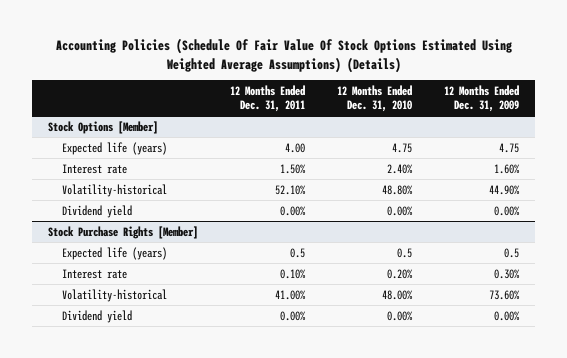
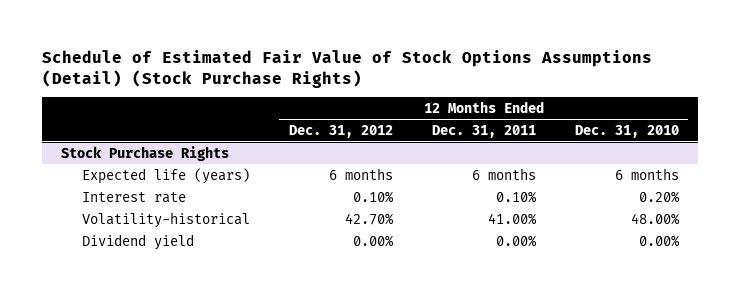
- Accounting Policies (Schedule Of Fair Value Of Stock Options Estimated Using Weighted Average Assumptions) (Details)
+ Schedule of Estimated Fair Value of Stock Options Assumptions (Detail) (Stock Purchase Rights)
- | 12 Months Ended Dec. 31, 2011 | 12 Months Ended Dec. 31, 2010 | 12 Months Ended Dec. 31, 2009
+ | 12 Months Ended Dec. 31, 2012 | 12 Months Ended Dec. 31, 2011 | 12 Months Ended Dec. 31, 2010
- Stock Options [Member]
- Expected life (years) | 4.00 | 4.75 | 4.75
- Interest rate | 1.50% | 2.40% | 1.60%
- Volatility-historical | 52.10% | 48.80% | 44.90%
- Dividend yield | 0.00% | 0.00% | 0.00%
- Stock Purchase Rights [Member]
- Expected life (years) | 0.5 | 0.5 | 0.5
+ Stock Purchase Rights
+ Expected life (years) | 6 months | 6 months | 6 months

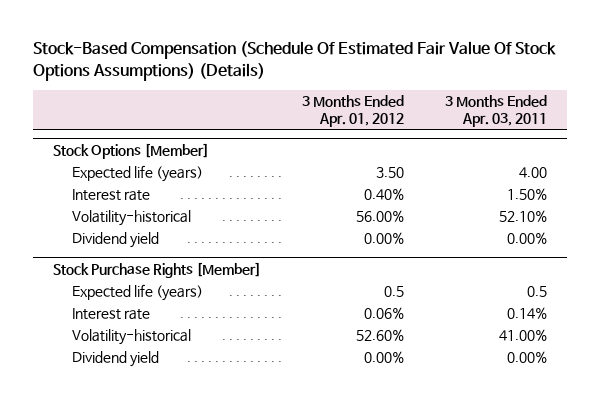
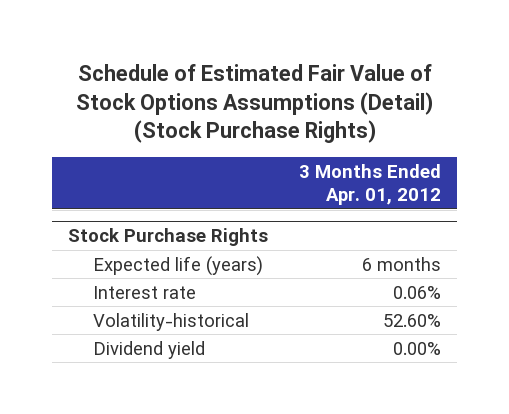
- Stock-Based Compensation (Schedule Of Estimated Fair Value Of Stock Options Assumptions) (Details)
+ Schedule of Estimated Fair Value of Stock Options Assumptions (Detail) (Stock Purchase Rights)
- | 3 Months Ended Apr. 01, 2012 | 3 Months Ended Apr. 03, 2011
+ | 3 Months Ended Apr. 01, 2012
- Stock Options [Member]
- Expected life (years) | 3.50 | 4.00
- Interest rate | 0.40% | 1.50%
- Volatility-historical | 56.00% | 52.10%
- Dividend yield | 0.00% | 0.00%
- Stock Purchase Rights [Member]
- Expected life (years) | 0.5 | 0.5
+ Stock Purchase Rights
+ Expected life (years) | 6 months

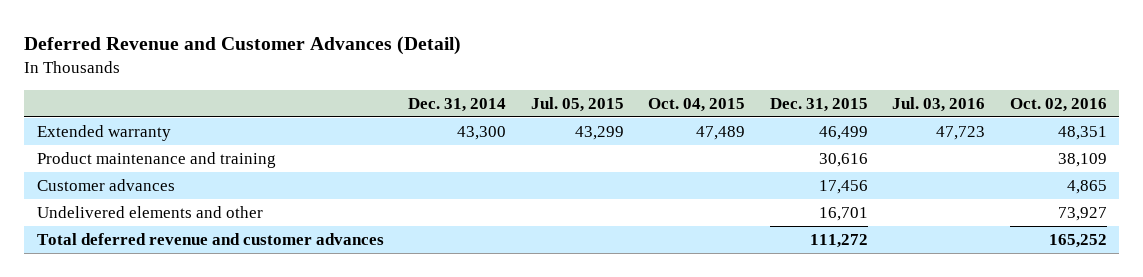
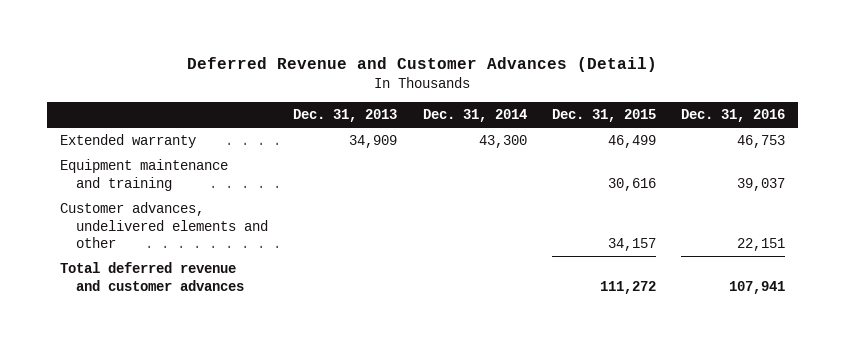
- | Dec. 31, 2014 | Jul. 05, 2015 | Oct. 04, 2015 | Dec. 31, 2015 | Jul. 03, 2016 | Oct. 02, 2016
+ | Dec. 31, 2013 | Dec. 31, 2014 | Dec. 31, 2015 | Dec. 31, 2016
- Product maintenance and training | | | | 30,616 | | 38,109
- Customer advances | | | | 17,456 | | 4,865
- Undelivered elements and other | | | | 16,701 | | 73,927
+ Equipment maintenance and training | | | 30,616 | 39,037
+ Customer advances, undelivered elements and other | | | 34,157 | 22,151

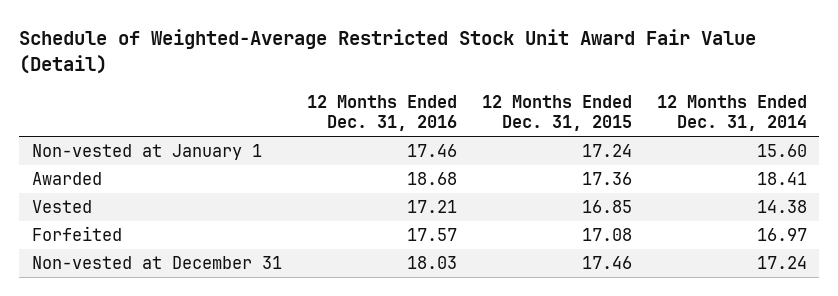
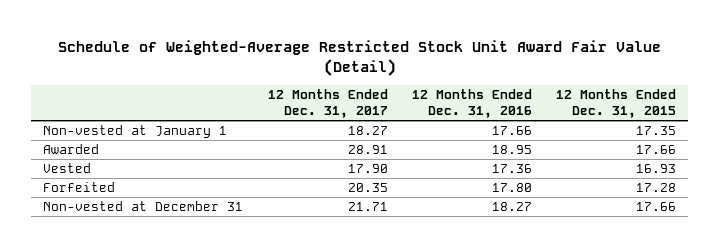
- | 12 Months Ended Dec. 31, 2016 | 12 Months Ended Dec. 31, 2015 | 12 Months Ended Dec. 31, 2014
+ | 12 Months Ended Dec. 31, 2017 | 12 Months Ended Dec. 31, 2016 | 12 Months Ended Dec. 31, 2015
- Non-vested at January 1 | 17.46 | 17.24 | 15.60
- Awarded | 18.68 | 17.36 | 18.41
- Vested | 17.21 | 16.85 | 14.38
- Forfeited | 17.57 | 17.08 | 16.97
- Non-vested at December 31 | 18.03 | 17.46 | 17.24
+ Non-vested at January 1 | 18.27 | 17.66 | 17.35
+ Awarded | 28.91 | 18.95 | 17.66
+ Vested | 17.90 | 17.36 | 16.93
+ Forfeited | 20.35 | 17.80 | 17.28
+ Non-vested at December 31 | 21.71 | 18.27 | 17.66

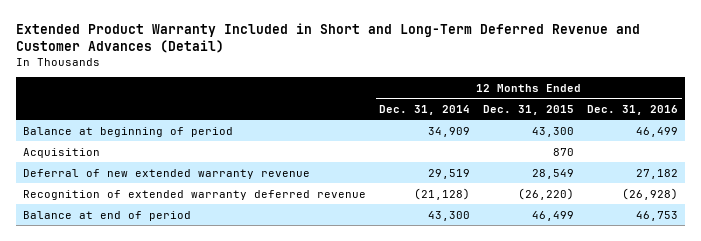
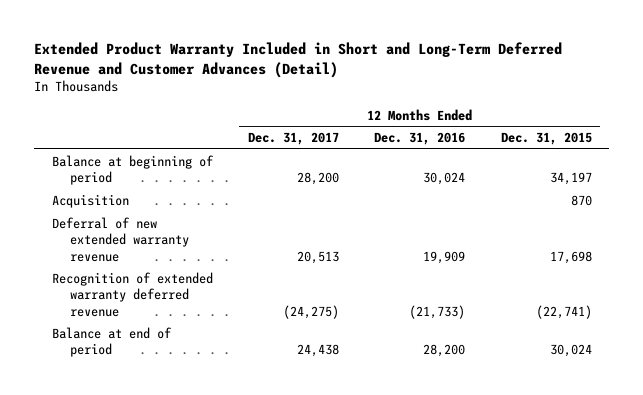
- | 12 Months Ended Dec. 31, 2014 | 12 Months Ended Dec. 31, 2015 | 12 Months Ended Dec. 31, 2016
+ | 12 Months Ended Dec. 31, 2017 | 12 Months Ended Dec. 31, 2016 | 12 Months Ended Dec. 31, 2015
- Balance at beginning of period | 34,909 | 43,300 | 46,499
+ Balance at beginning of period | 28,200 | 30,024 | 34,197
- Deferral of new extended warranty revenue | 29,519 | 28,549 | 27,182
- Recognition of extended warranty deferred revenue | (21,128) | (26,220) | (26,928)
- Balance at end of period | 43,300 | 46,499 | 46,753
+ Deferral of new extended warranty revenue | 20,513 | 19,909 | 17,698
+ Recognition of extended warranty deferred revenue | (24,275) | (21,733) | (22,741)
+ Balance at end of period | 24,438 | 28,200 | 30,024

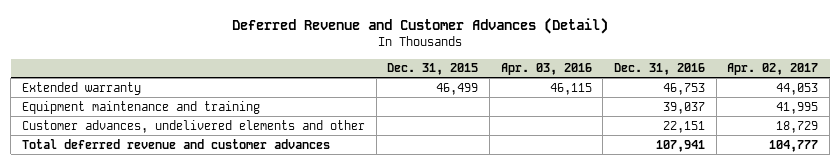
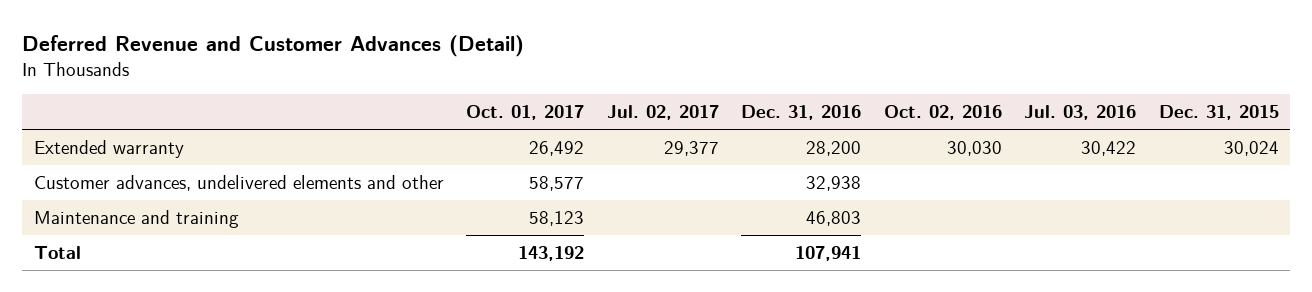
- | Dec. 31, 2015 | Apr. 03, 2016 | Dec. 31, 2016 | Apr. 02, 2017
+ | Oct. 01, 2017 | Jul. 02, 2017 | Dec. 31, 2016 | Oct. 02, 2016 | Jul. 03, 2016 | Dec. 31, 2015
- Extended warranty | 46,499 | 46,115 | 46,753 | 44,053
- Equipment maintenance and training | | | 39,037 | 41,995
- Customer advances, undelivered elements and other | | | 22,151 | 18,729
- Total deferred revenue and customer advances | | | 107,941 | 104,777
+ Extended warranty | 26,492 | 29,377 | 28,200 | 30,030 | 30,422 | 30,024
+ Customer advances, undelivered elements and other | 58,577 | | 32,938 | | |
+ Maintenance and training | 58,123 | | 46,803 | | |
+ Total | 143,192 | | 107,941 | | |

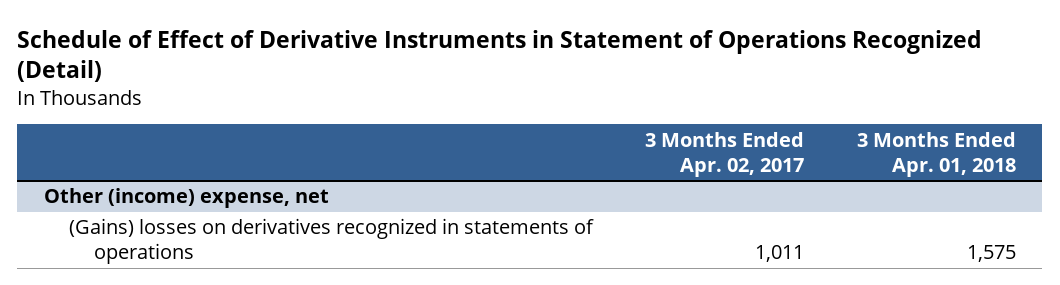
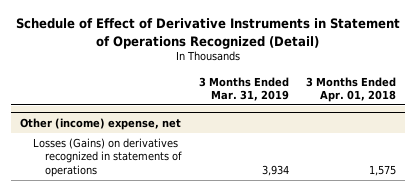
- | 3 Months Ended Apr. 02, 2017 | 3 Months Ended Apr. 01, 2018
+ | 3 Months Ended Mar. 31, 2019 | 3 Months Ended Apr. 01, 2018
@ Other (income) expense, net
- (Gains) losses on derivatives recognized in statements of operations | 1,011 | 1,575
+ Losses (Gains) on derivatives recognized in statements of operations | 3,934 | 1,575

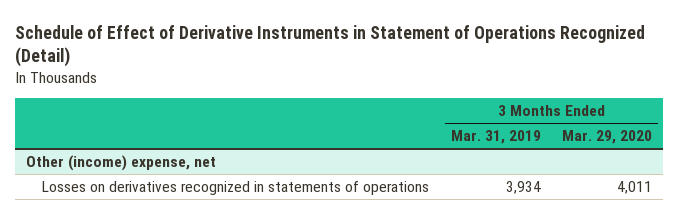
- | 3 Months Ended Mar. 31, 2019 | 3 Months Ended Apr. 01, 2018
+ | 3 Months Ended Mar. 31, 2019 | 3 Months Ended Mar. 29, 2020
@ Other (income) expense, net
- Losses (Gains) on derivatives recognized in statements of operations | 3,934 | 1,575
+ Losses on derivatives recognized in statements of operations | 3,934 | 4,011

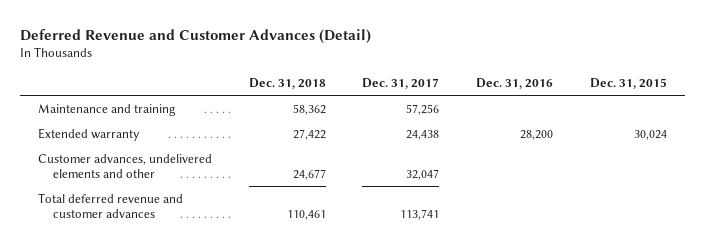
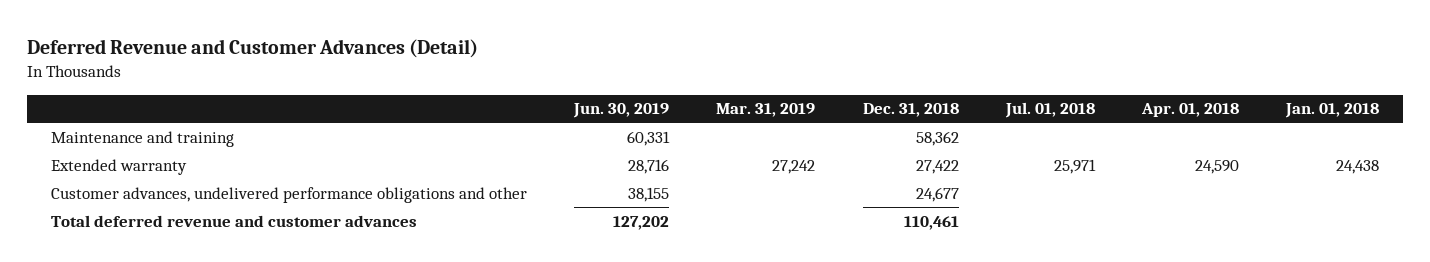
- | Dec. 31, 2018 | Dec. 31, 2017 | Dec. 31, 2016 | Dec. 31, 2015
+ | Jun. 30, 2019 | Mar. 31, 2019 | Dec. 31, 2018 | Jul. 01, 2018 | Apr. 01, 2018 | Jan. 01, 2018
- Customer advances, undelivered elements and other | 24,677 | 32,047 | |
+ Customer advances, undelivered performance obligations and other | 38,155 | | 24,677 | | |

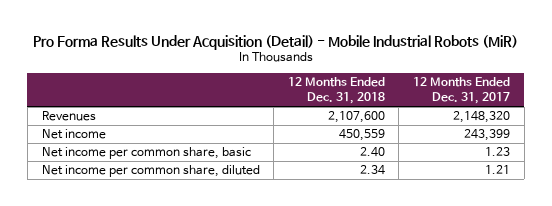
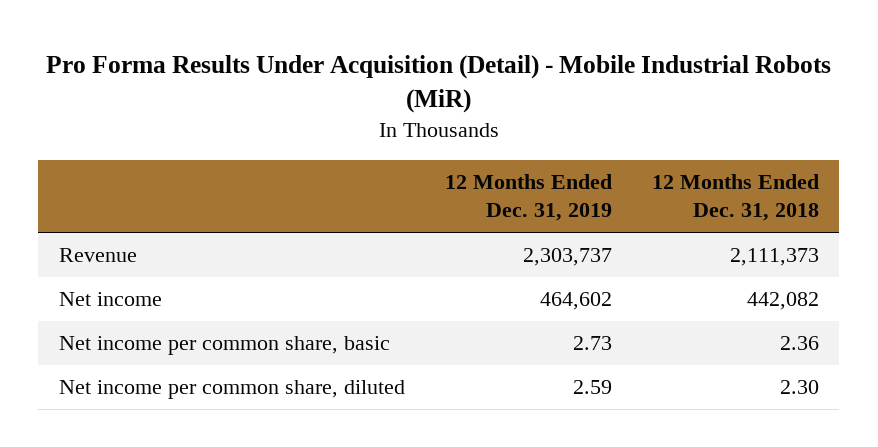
- | 12 Months Ended Dec. 31, 2018 | 12 Months Ended Dec. 31, 2017
+ | 12 Months Ended Dec. 31, 2019 | 12 Months Ended Dec. 31, 2018
- Revenues | 2,107,600 | 2,148,320
- Net income | 450,559 | 243,399
- Net income per common share, basic | 2.40 | 1.23
- Net income per common share, diluted | 2.34 | 1.21
+ Revenue | 2,303,737 | 2,111,373
+ Net income | 464,602 | 442,082
+ Net income per common share, basic | 2.73 | 2.36
+ Net income per common share, diluted | 2.59 | 2.30

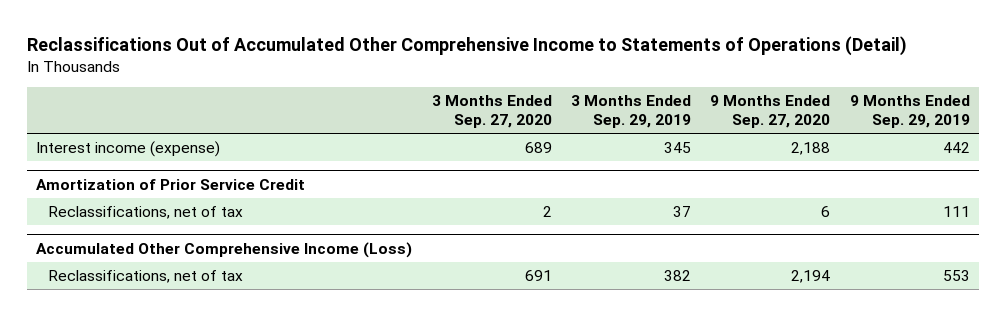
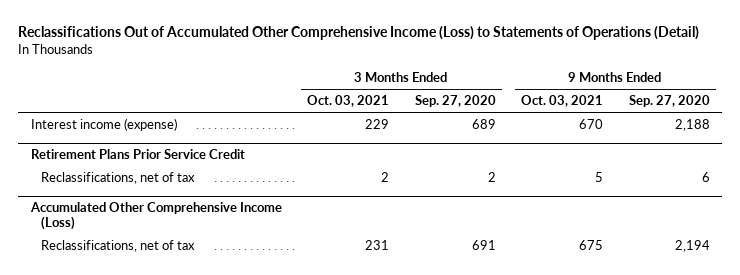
- Reclassifications Out of Accumulated Other Comprehensive Income to Statements of Operations (Detail)
+ Reclassifications Out of Accumulated Other Comprehensive Income (Loss) to Statements of Operations (Detail)
- | 3 Months Ended Sep. 27, 2020 | 3 Months Ended Sep. 29, 2019 | 9 Months Ended Sep. 27, 2020 | 9 Months Ended Sep. 29, 2019
+ | 3 Months Ended Oct. 03, 2021 | 3 Months Ended Sep. 27, 2020 | 9 Months Ended Oct. 03, 2021 | 9 Months Ended Sep. 27, 2020
- Amortization of Prior Service Credit
+ Retirement Plans Prior Service Credit

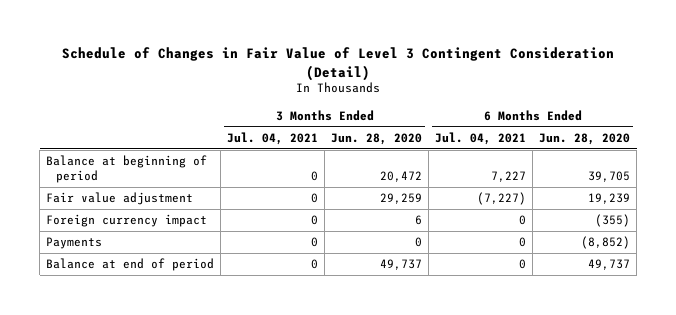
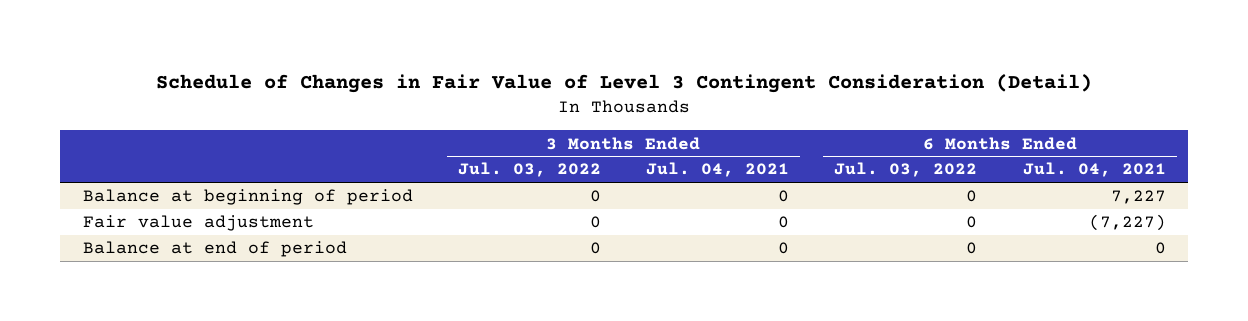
- | 3 Months Ended Jul. 04, 2021 | 3 Months Ended Jun. 28, 2020 | 6 Months Ended Jul. 04, 2021 | 6 Months Ended Jun. 28, 2020
+ | 3 Months Ended Jul. 03, 2022 | 3 Months Ended Jul. 04, 2021 | 6 Months Ended Jul. 03, 2022 | 6 Months Ended Jul. 04, 2021
- Foreign currency impact | 0 | 6 | 0 | (355)
- Payments | 0 | 0 | 0 | (8,852)

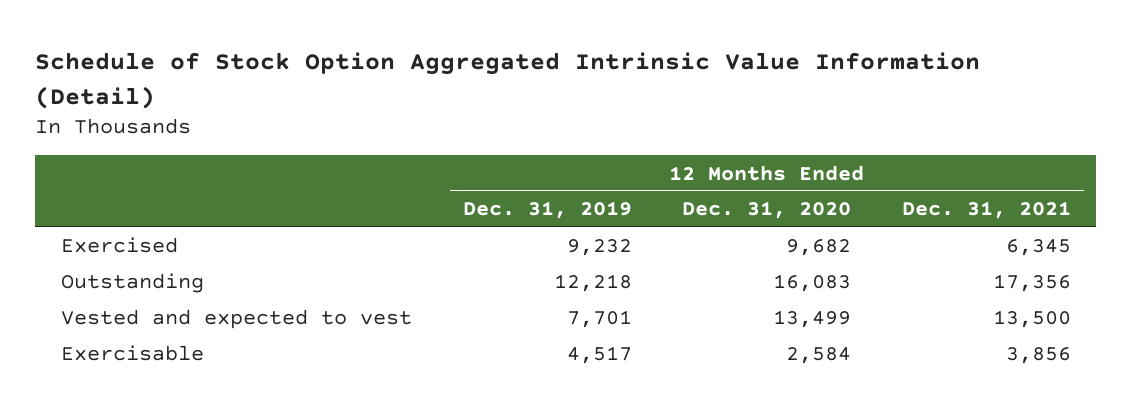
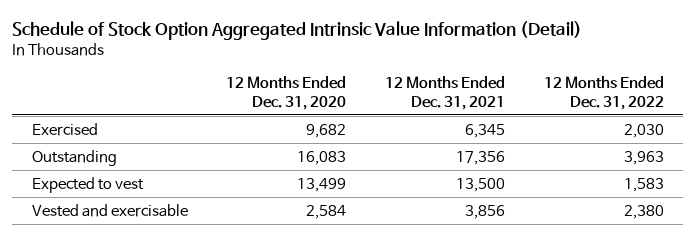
- | 12 Months Ended Dec. 31, 2019 | 12 Months Ended Dec. 31, 2020 | 12 Months Ended Dec. 31, 2021
+ | 12 Months Ended Dec. 31, 2020 | 12 Months Ended Dec. 31, 2021 | 12 Months Ended Dec. 31, 2022
- Vested and expected to vest | 7,701 | 13,499 | 13,500
- Exercisable | 4,517 | 2,584 | 3,856
+ Expected to vest | 13,499 | 13,500 | 1,583
+ Vested and exercisable | 2,584 | 3,856 | 2,380

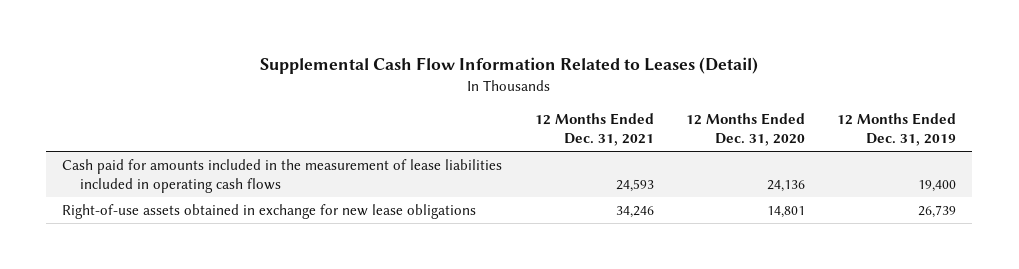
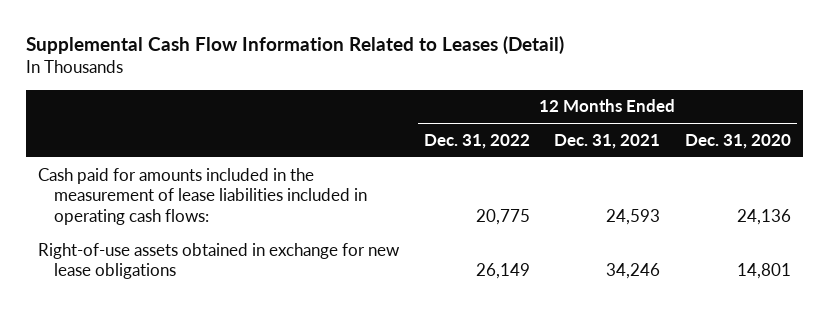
- | 12 Months Ended Dec. 31, 2021 | 12 Months Ended Dec. 31, 2020 | 12 Months Ended Dec. 31, 2019
+ | 12 Months Ended Dec. 31, 2022 | 12 Months Ended Dec. 31, 2021 | 12 Months Ended Dec. 31, 2020
- Cash paid for amounts included in the measurement of lease liabilities included in operating cash flows | 24,593 | 24,136 | 19,400
+ Cash paid for amounts included in the measurement of lease liabilities included in operating cash flows: | 20,775 | 24,593 | 24,136

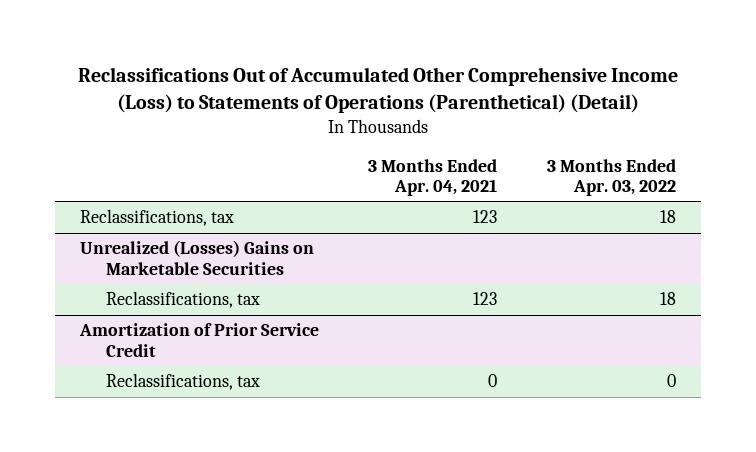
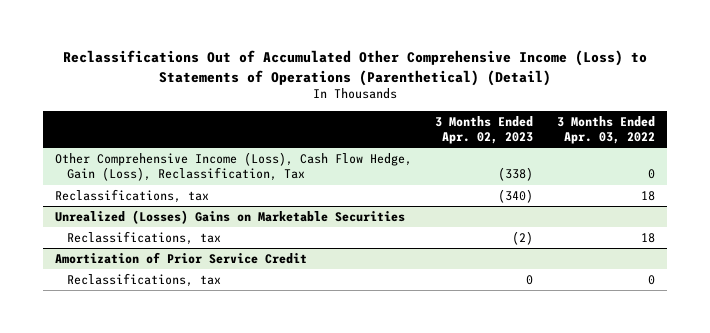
- | 3 Months Ended Apr. 04, 2021 | 3 Months Ended Apr. 03, 2022
+ | 3 Months Ended Apr. 02, 2023 | 3 Months Ended Apr. 03, 2022
+ Other Comprehensive Income (Loss), Cash Flow Hedge, Gain (Loss), Reclassification, Tax | (338) | 0

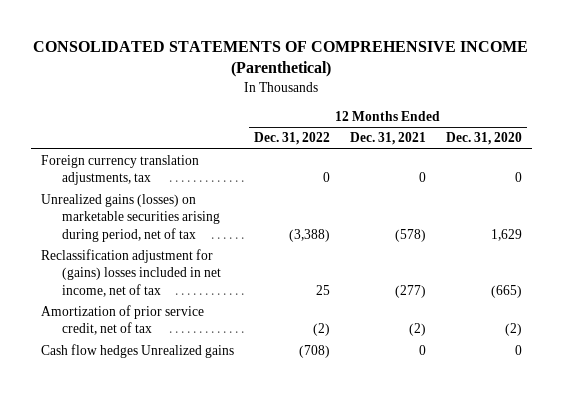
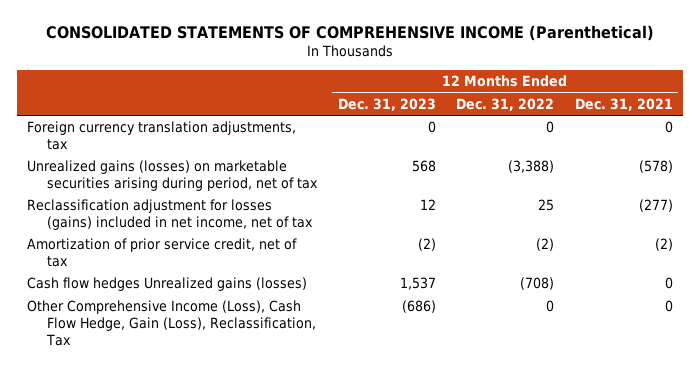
- | 12 Months Ended Dec. 31, 2022 | 12 Months Ended Dec. 31, 2021 | 12 Months Ended Dec. 31, 2020
+ | 12 Months Ended Dec. 31, 2023 | 12 Months Ended Dec. 31, 2022 | 12 Months Ended Dec. 31, 2021
- Reclassification adjustment for (gains) losses included in net income, net of tax | 25 | (277) | (665)
+ Reclassification adjustment for losses (gains) included in net income, net of tax | 12 | 25 | (277)
- Cash flow hedges Unrealized gains | (708) | 0 | 0
+ Cash flow hedges Unrealized gains (losses) | 1,537 | (708) | 0
+ Other Comprehensive Income (Loss), Cash Flow Hedge, Gain (Loss), Reclassification, Tax | (686) | 0 | 0

